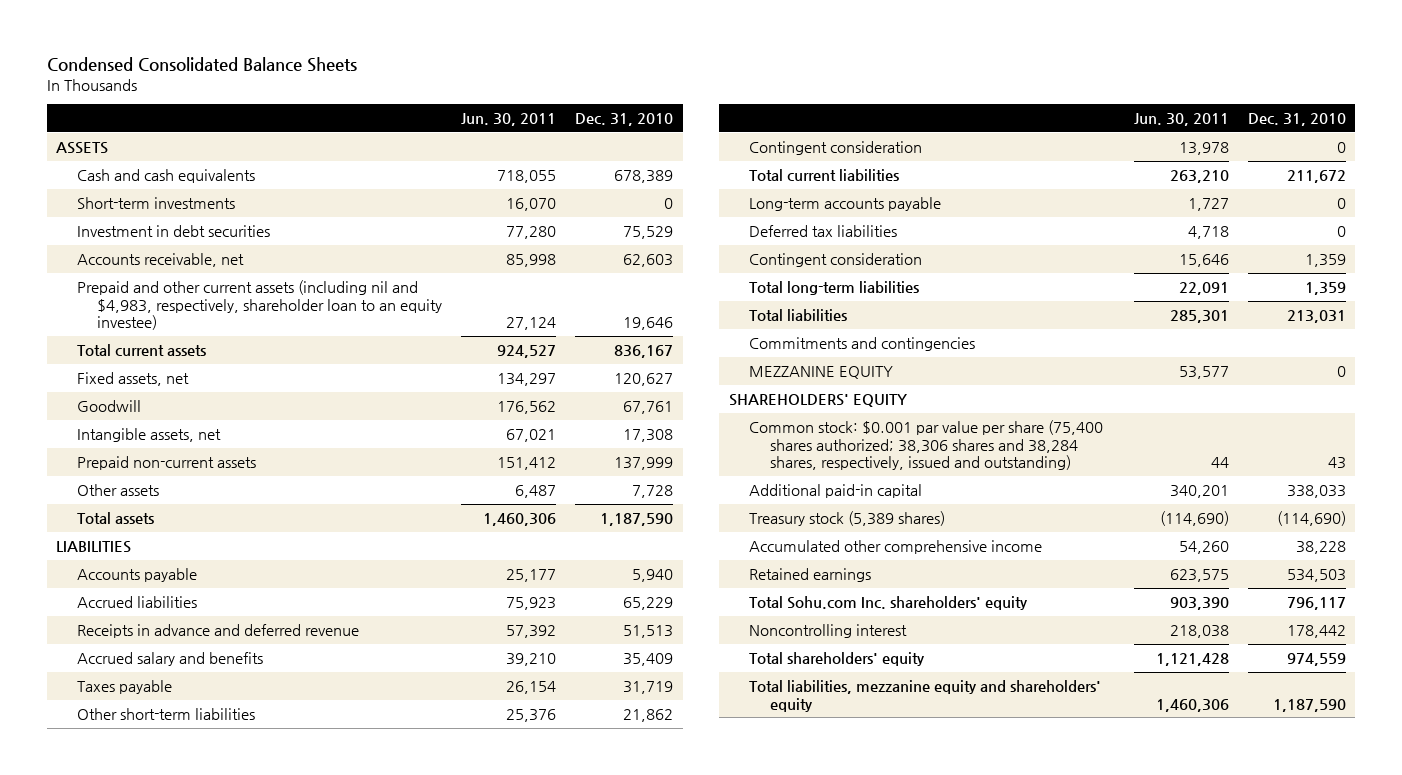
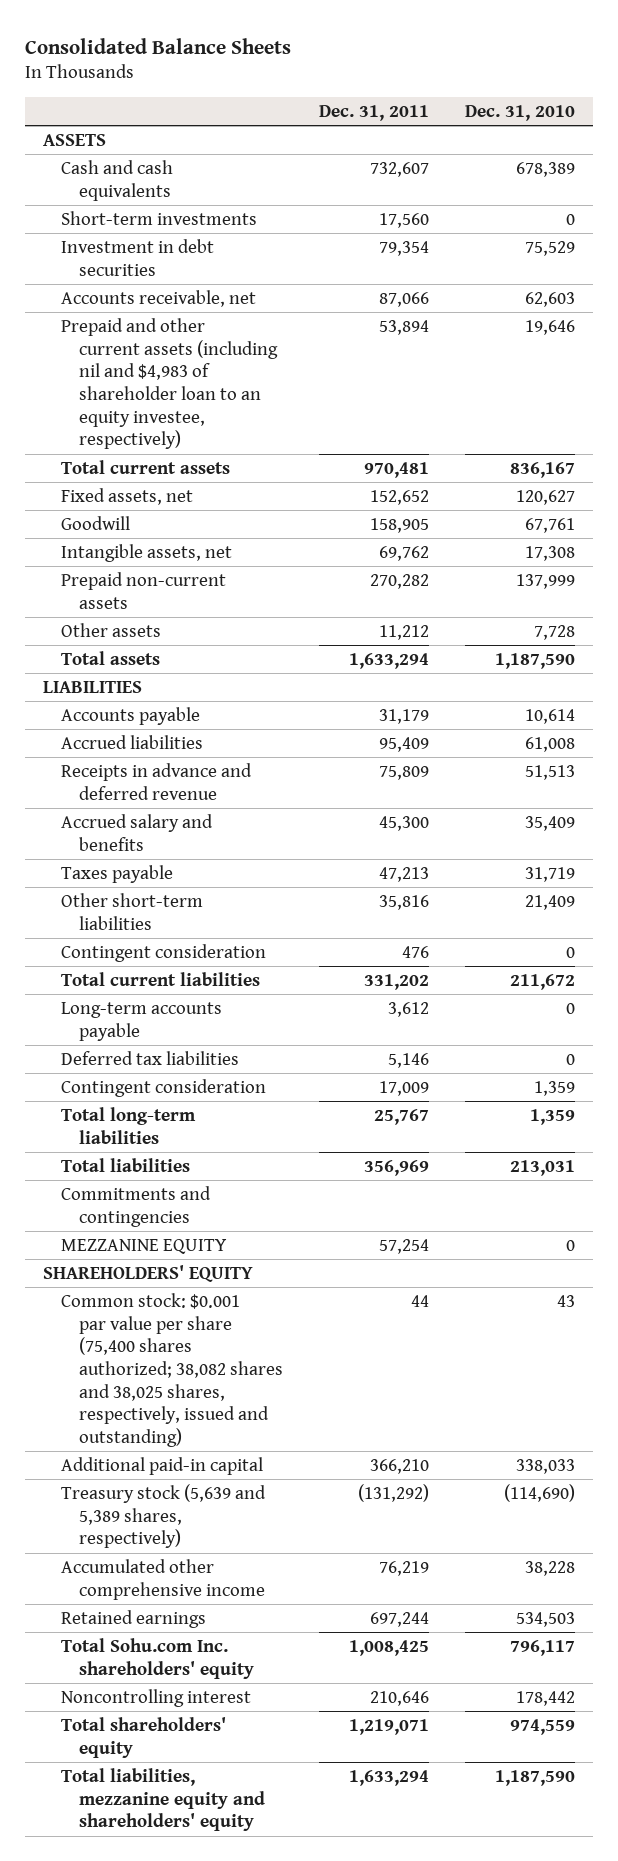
- Condensed Consolidated Balance Sheets
+ Consolidated Balance Sheets
- | Jun. 30, 2011 | Dec. 31, 2010
+ | Dec. 31, 2011 | Dec. 31, 2010
- Prepaid and other current assets (including nil and $4,983, respectively, shareholder loan to an equity investee) | 27,124 | 19,646
+ Prepaid and other current assets (including nil and $4,983 of shareholder loan to an equity investee, respectively) | 53,894 | 19,646
- Accounts payable | 25,177 | 5,940
- Accrued liabilities | 75,923 | 65,229
+ Accounts payable | 31,179 | 10,614
+ Accrued liabilities | 95,409 | 61,008
- Other short-term liabilities | 25,376 | 21,862
+ Other short-term liabilities | 35,816 | 21,409
- Common stock: $0.001 par value per share (75,400 shares authorized; 38,306 shares and 38,284 shares, respectively, issued and outstanding) | 44 | 43
+ Common stock: $0.001 par value per share (75,400 shares authorized; 38,082 shares and 38,025 shares, respectively, issued and outstanding) | 44 | 43
- Treasury stock (5,389 shares) | (114,690) | (114,690)
+ Treasury stock (5,639 and 5,389 shares, respectively) | (131,292) | (114,690)

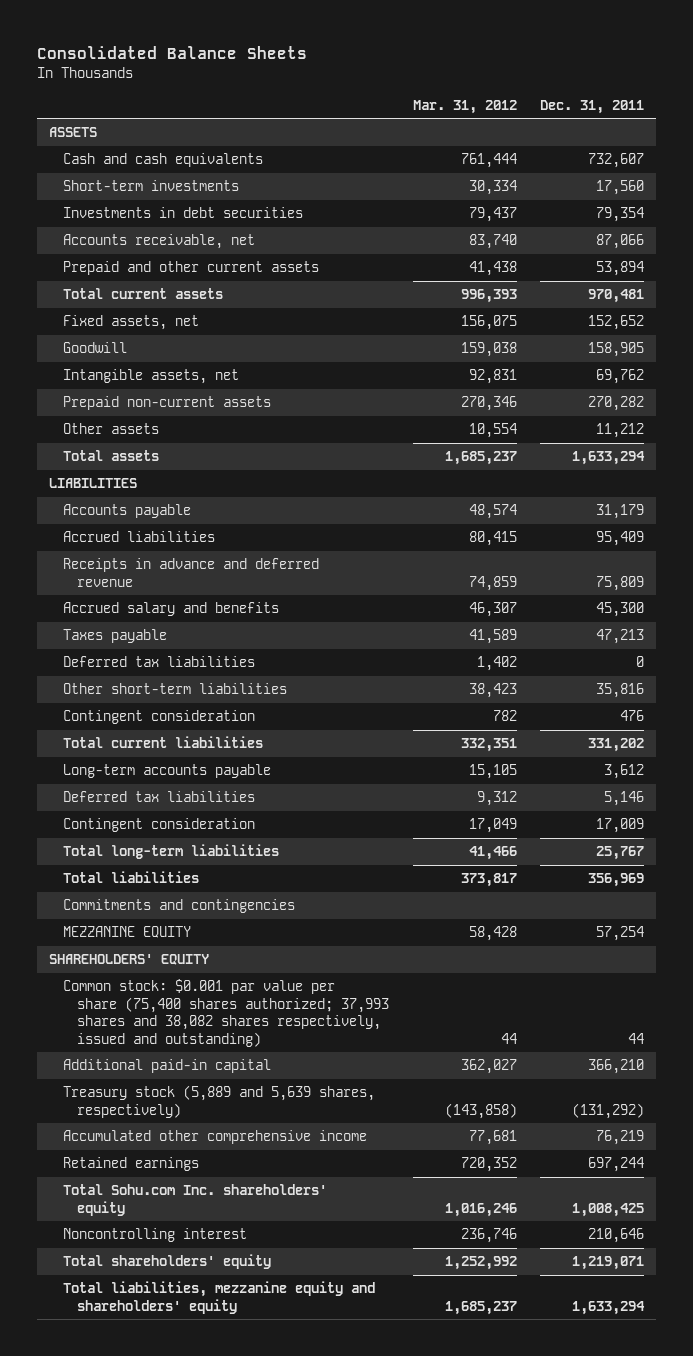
- | Dec. 31, 2011 | Dec. 31, 2010
+ | Mar. 31, 2012 | Dec. 31, 2011
- Investment in debt securities | 79,354 | 75,529
+ Investments in debt securities | 79,437 | 79,354
- Prepaid and other current assets (including nil and $4,983 of shareholder loan to an equity investee, respectively) | 53,894 | 19,646
+ Prepaid and other current assets | 41,438 | 53,894
+ Deferred tax liabilities | 1,402 | 0
- Common stock: $0.001 par value per share (75,400 shares authorized; 38,082 shares and 38,025 shares, respectively, issued and outstanding) | 44 | 43
+ Common stock: $0.001 par value per share (75,400 shares authorized; 37,993 shares and 38,082 shares respectively, issued and outstanding) | 44 | 44
- Treasury stock (5,639 and 5,389 shares, respectively) | (131,292) | (114,690)
+ Treasury stock (5,889 and 5,639 shares, respectively) | (143,858) | (131,292)

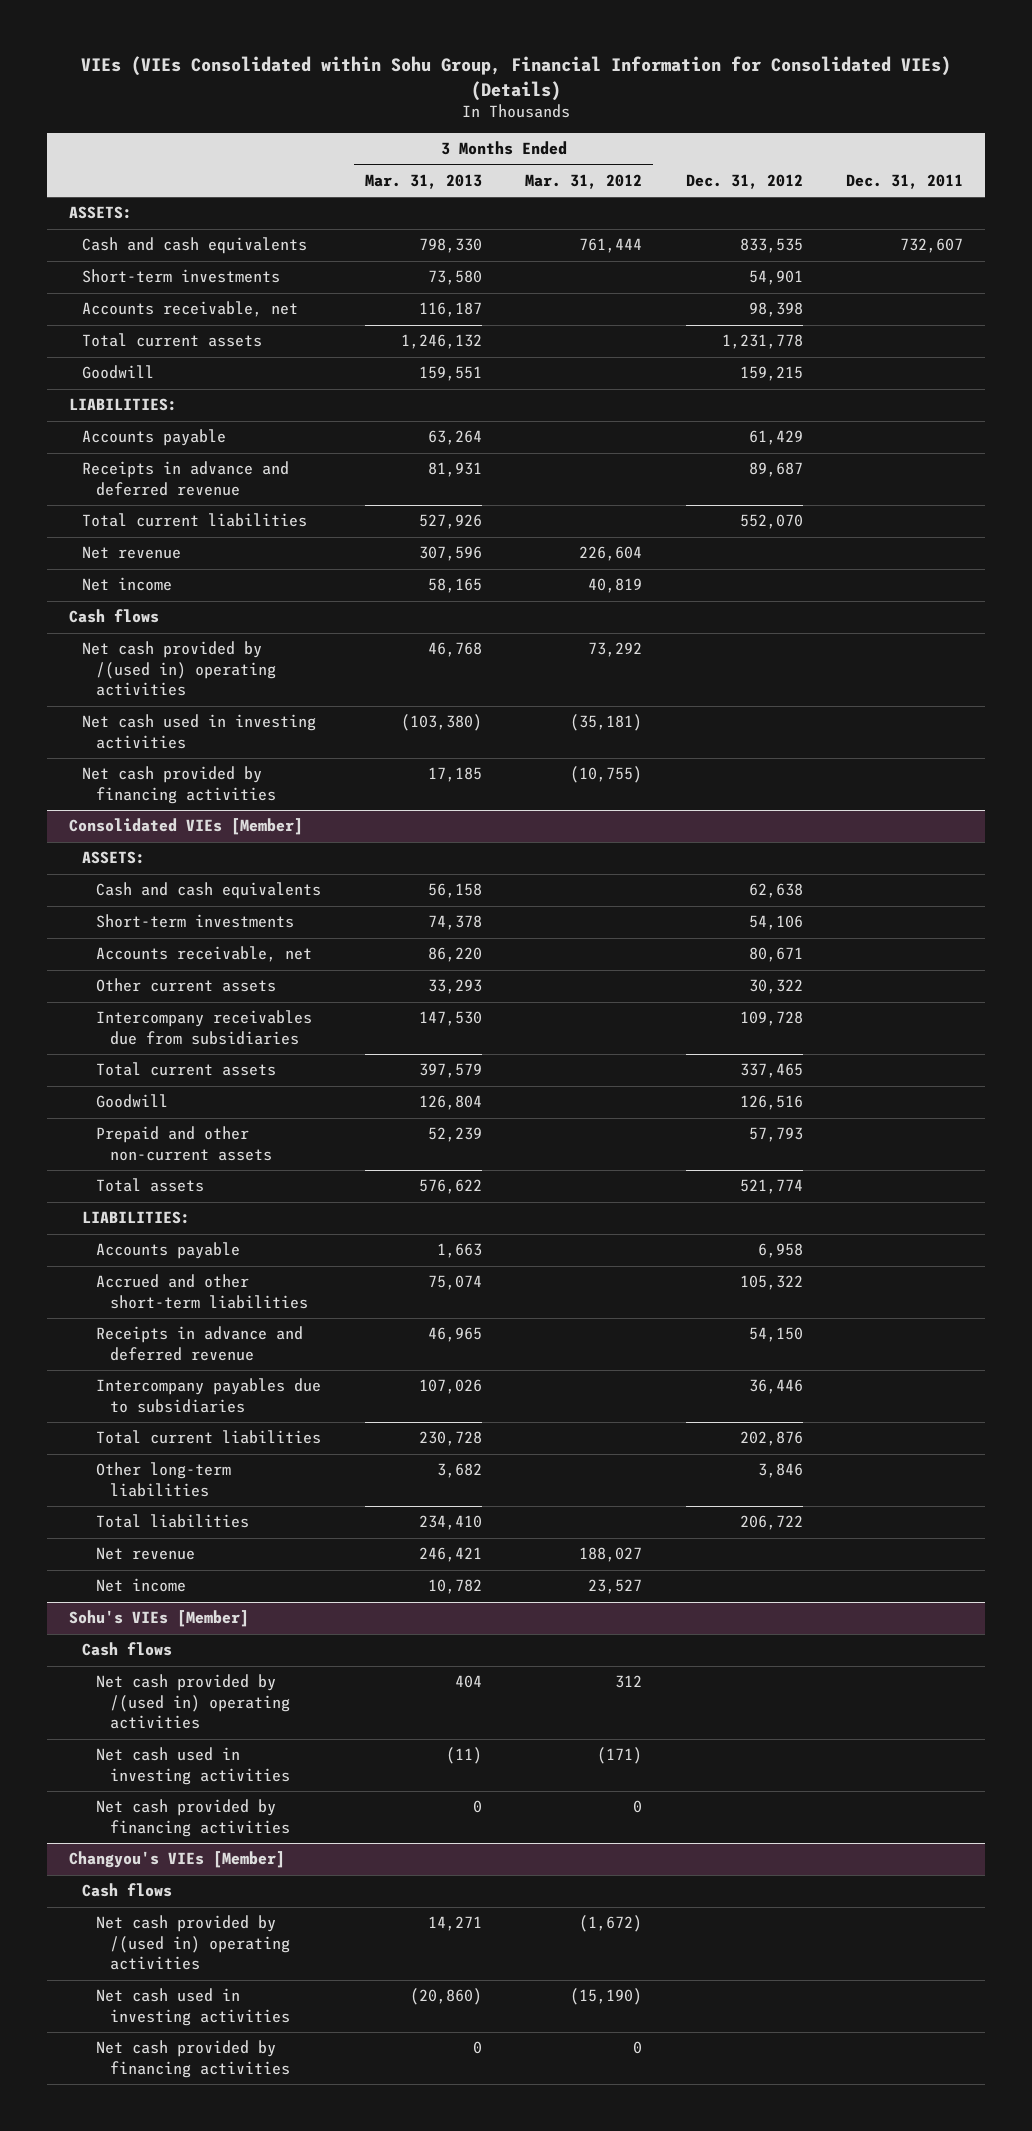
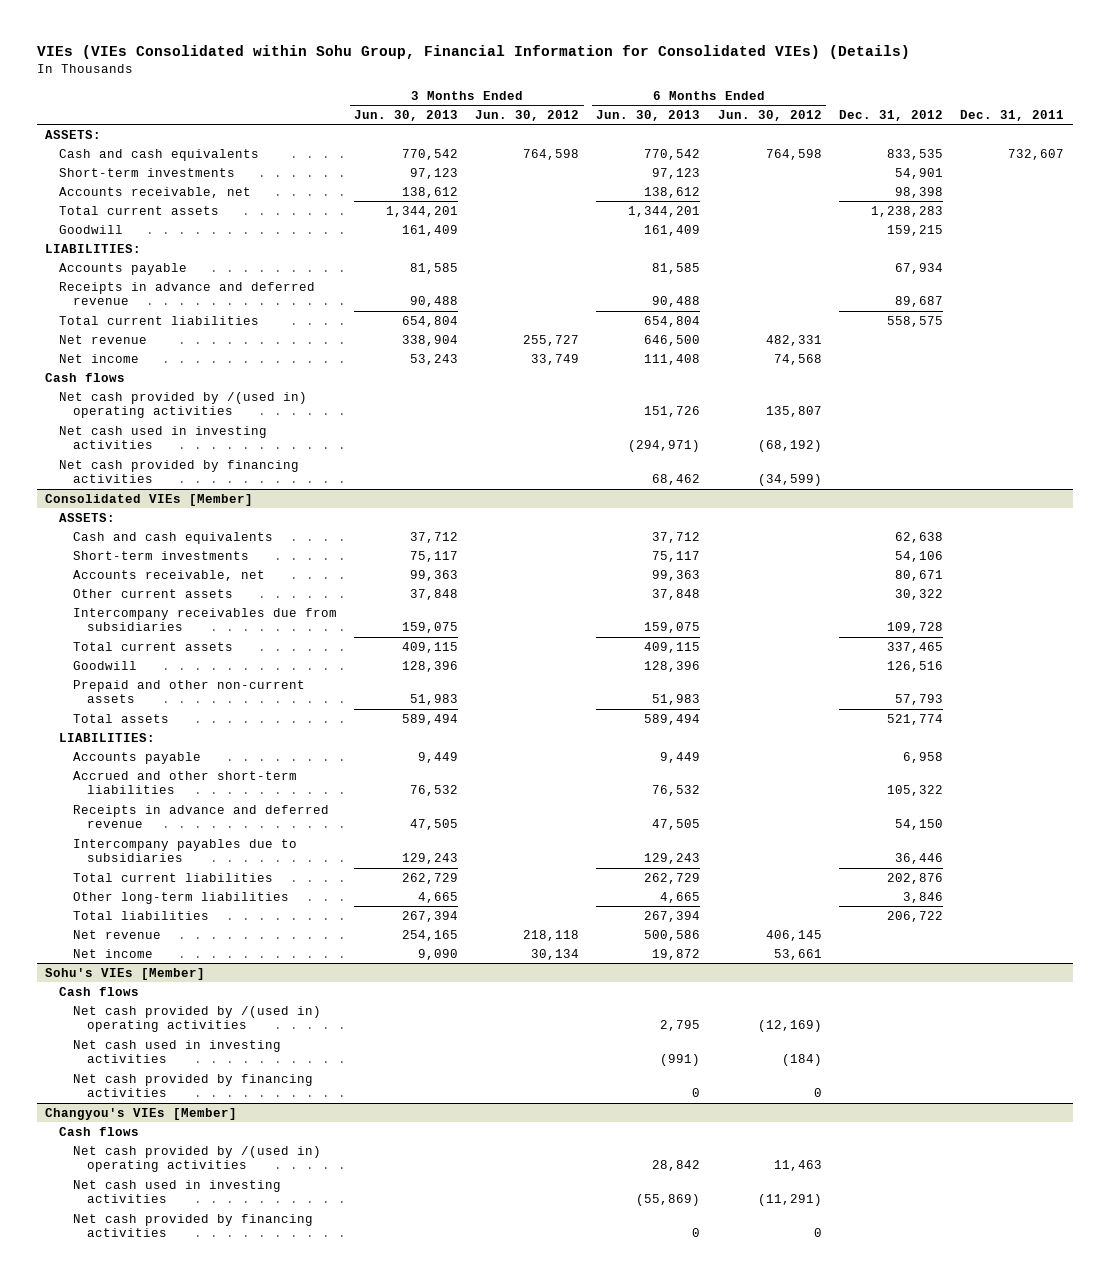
- | 3 Months Ended Mar. 31, 2013 | 3 Months Ended Mar. 31, 2012 | Dec. 31, 2012 | Dec. 31, 2011
+ | 3 Months Ended Jun. 30, 2013 | 3 Months Ended Jun. 30, 2012 | 6 Months Ended Jun. 30, 2013 | 6 Months Ended Jun. 30, 2012 | Dec. 31, 2012 | Dec. 31, 2011
- Total current assets | 1,246,132 | | 1,231,778 |
+ Total current assets | 1,344,201 | | 1,344,201 | | 1,238,283 |
- Accounts payable | 63,264 | | 61,429 |
+ Accounts payable | 81,585 | | 81,585 | | 67,934 |
- Total current liabilities | 527,926 | | 552,070 |
+ Total current liabilities | 654,804 | | 654,804 | | 558,575 |

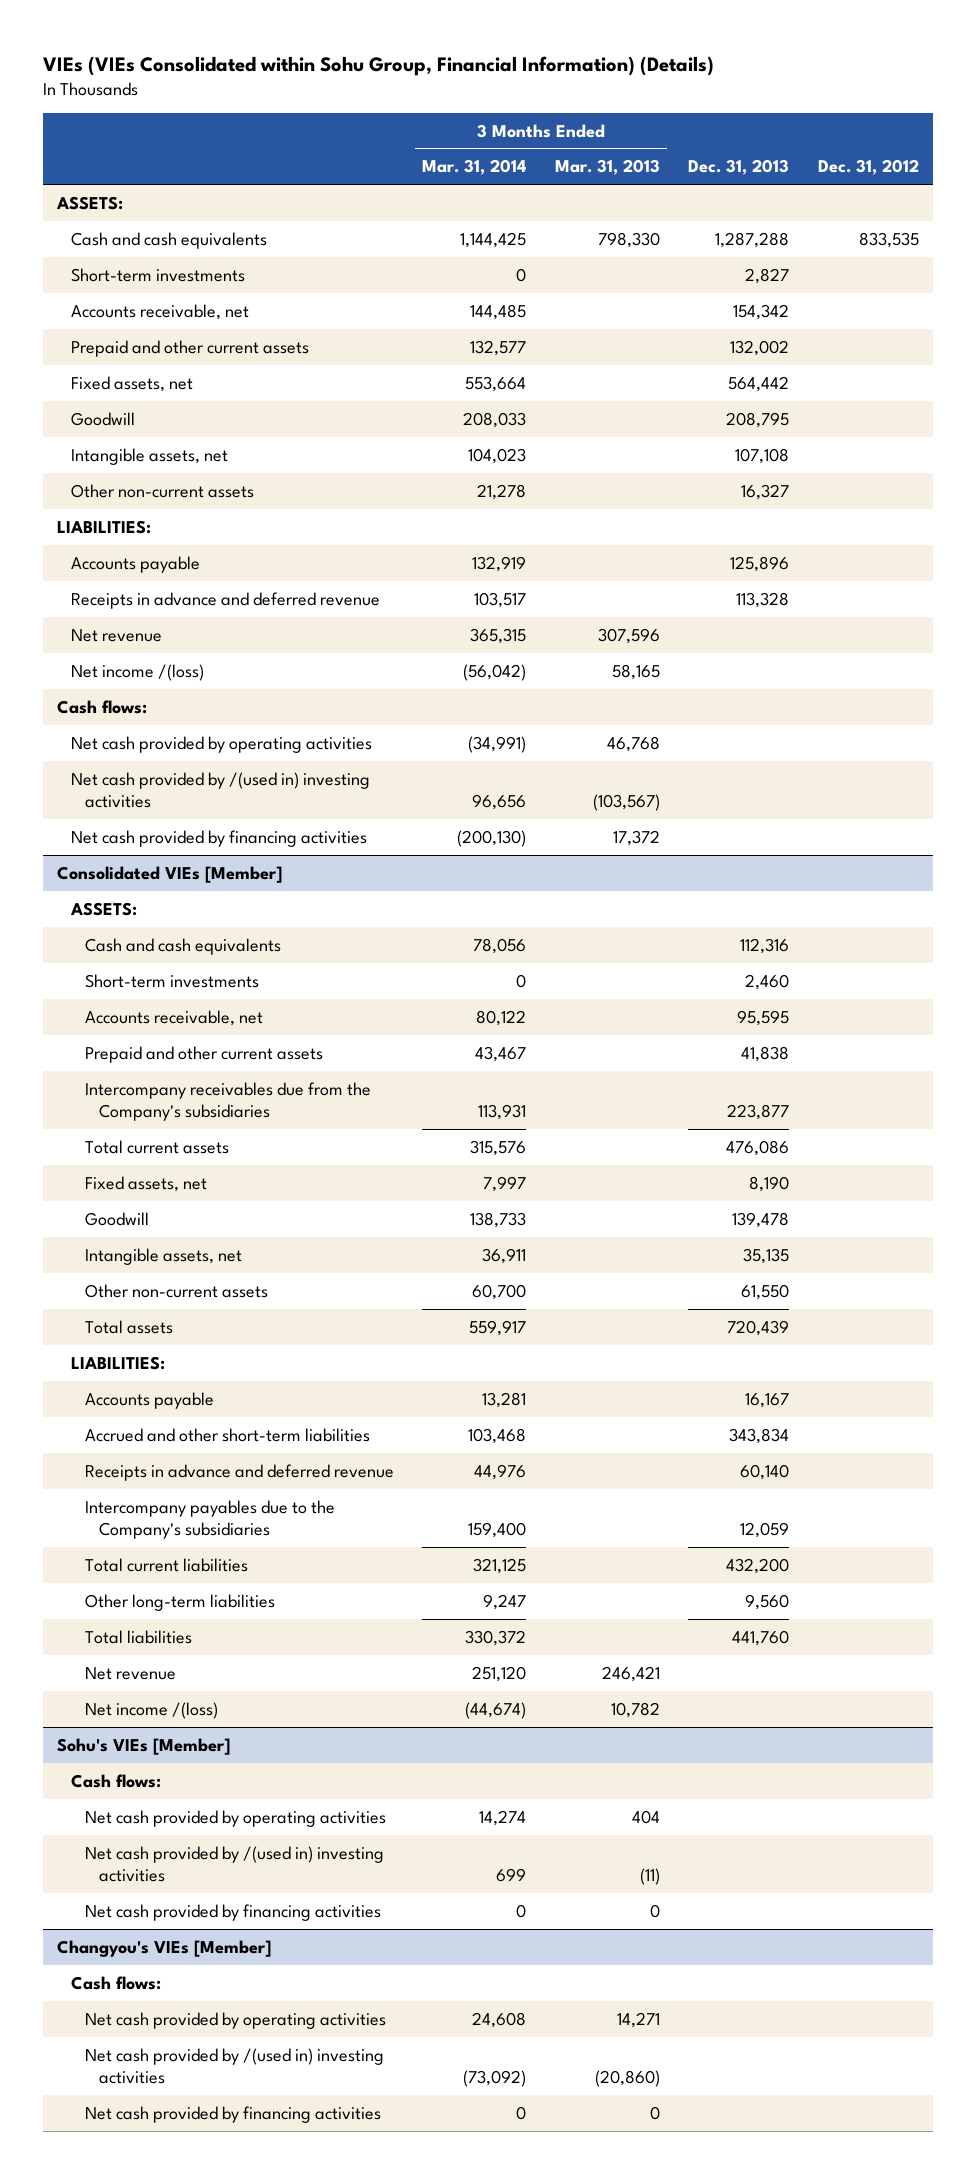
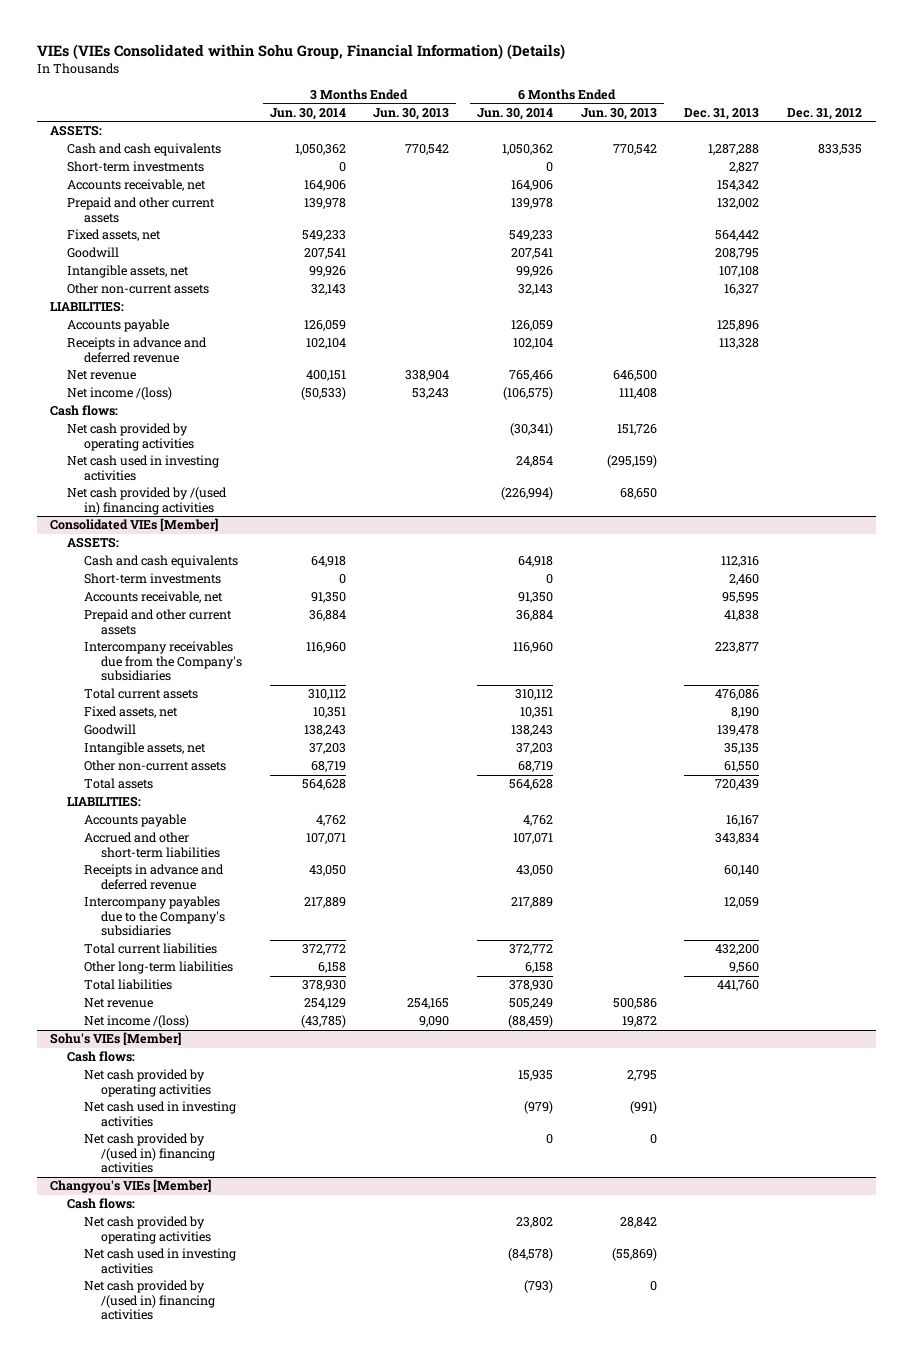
- | 3 Months Ended Mar. 31, 2014 | 3 Months Ended Mar. 31, 2013 | Dec. 31, 2013 | Dec. 31, 2012
+ | 3 Months Ended Jun. 30, 2014 | 3 Months Ended Jun. 30, 2013 | 6 Months Ended Jun. 30, 2014 | 6 Months Ended Jun. 30, 2013 | Dec. 31, 2013 | Dec. 31, 2012
- Net cash provided by /(used in) investing activities | 96,656 | (103,567) | |
- Net cash provided by financing activities | (200,130) | 17,372 | |
+ Net cash used in investing activities | | | 24,854 | (295,159) | |
+ Net cash provided by /(used in) financing activities | | | (226,994) | 68,650 | |
@ Sohu's VIEs [Member]
- Net cash provided by /(used in) investing activities | 699 | (11) | |
- Net cash provided by financing activities | 0 | 0 | |
+ Net cash used in investing activities | | | (979) | (991) | |
+ Net cash provided by /(used in) financing activities | | | 0 | 0 | |
@ Changyou's VIEs [Member]
- Net cash provided by /(used in) investing activities | (73,092) | (20,860) | |
- Net cash provided by financing activities | 0 | 0 | |
+ Net cash used in investing activities | | | (84,578) | (55,869) | |
+ Net cash provided by /(used in) financing activities | | | (793) | 0 | |

